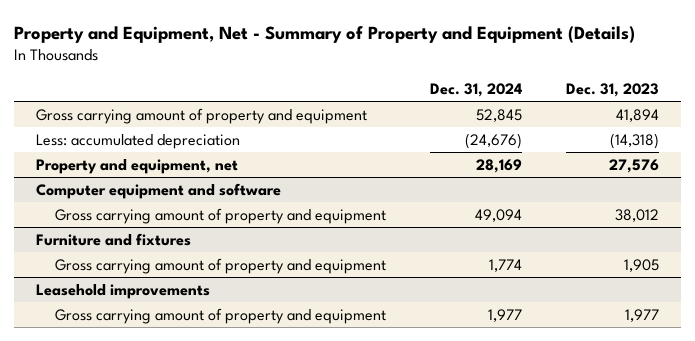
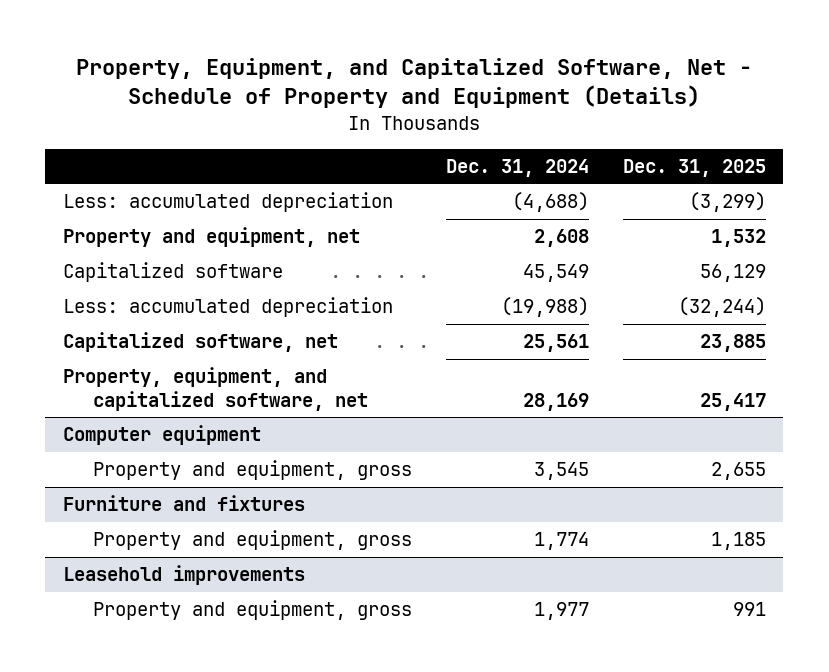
- Property and Equipment, Net - Summary of Property and Equipment (Details)
+ Property, Equipment, and Capitalized Software, Net - Schedule of Property and Equipment (Details)
- | Dec. 31, 2024 | Dec. 31, 2023
+ | Dec. 31, 2024 | Dec. 31, 2025
- Gross carrying amount of property and equipment | 52,845 | 41,894
- Less: accumulated depreciation | (24,676) | (14,318)
- Property and equipment, net | 28,169 | 27,576
- Computer equipment and software
- Gross carrying amount of property and equipment | 49,094 | 38,012
+ Less: accumulated depreciation | (4,688) | (3,299)
+ Property and equipment, net | 2,608 | 1,532
+ Capitalized software | 45,549 | 56,129
+ Less: accumulated depreciation | (19,988) | (32,244)
+ Capitalized software, net | 25,561 | 23,885
+ Property, equipment, and capitalized software, net | 28,169 | 25,417
+ Computer equipment
+ Property and equipment, gross | 3,545 | 2,655
@ Furniture and fixtures
- Gross carrying amount of property and equipment | 1,774 | 1,905
+ Property and equipment, gross | 1,774 | 1,185
@ Leasehold improvements
- Gross carrying amount of property and equipment | 1,977 | 1,977
+ Property and equipment, gross | 1,977 | 991

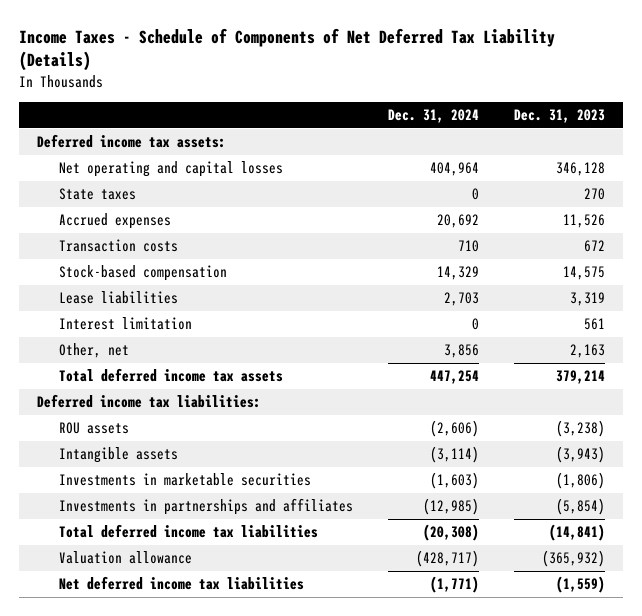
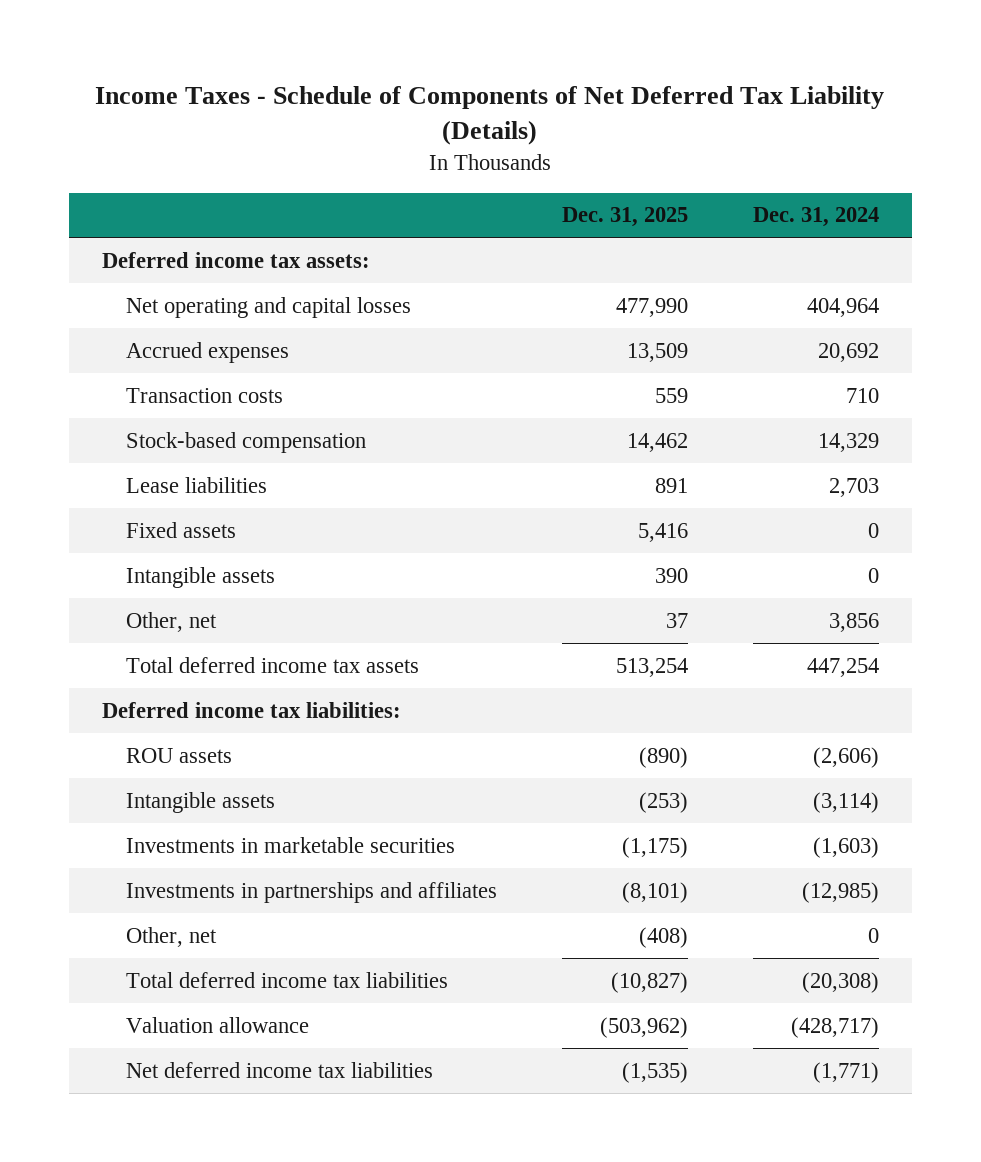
- | Dec. 31, 2024 | Dec. 31, 2023
+ | Dec. 31, 2025 | Dec. 31, 2024
- State taxes | 0 | 270
- Interest limitation | 0 | 561
+ Fixed assets | 5,416 | 0
+ Intangible assets | 390 | 0
+ Other, net | (408) | 0

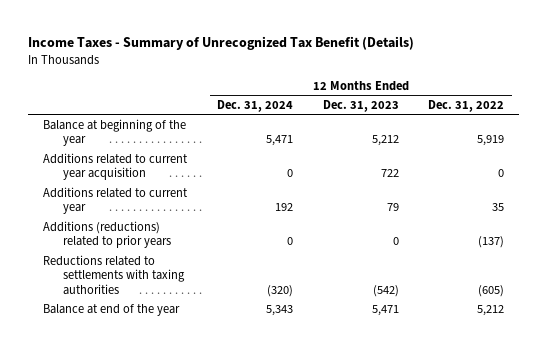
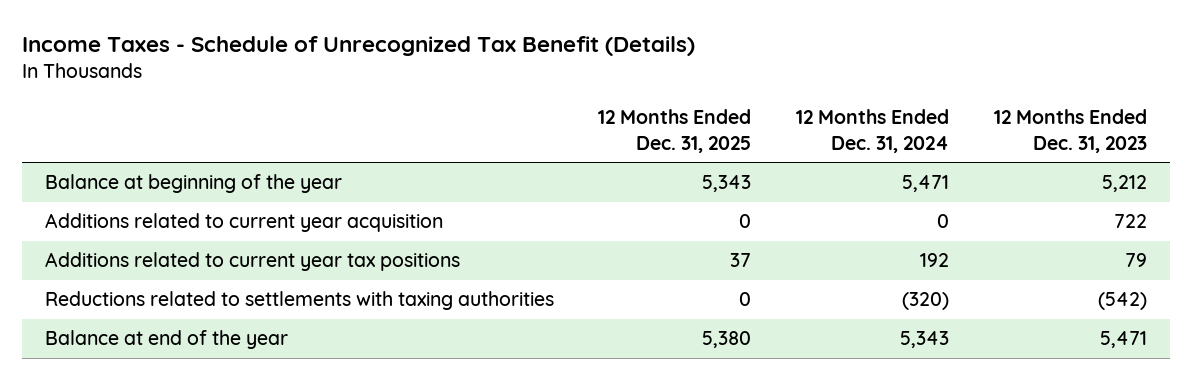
- Income Taxes - Summary of Unrecognized Tax Benefit (Details)
+ Income Taxes - Schedule of Unrecognized Tax Benefit (Details)
- | 12 Months Ended Dec. 31, 2024 | 12 Months Ended Dec. 31, 2023 | 12 Months Ended Dec. 31, 2022
+ | 12 Months Ended Dec. 31, 2025 | 12 Months Ended Dec. 31, 2024 | 12 Months Ended Dec. 31, 2023
- Additions related to current year | 192 | 79 | 35
- Additions (reductions) related to prior years | 0 | 0 | (137)
+ Additions related to current year tax positions | 37 | 192 | 79

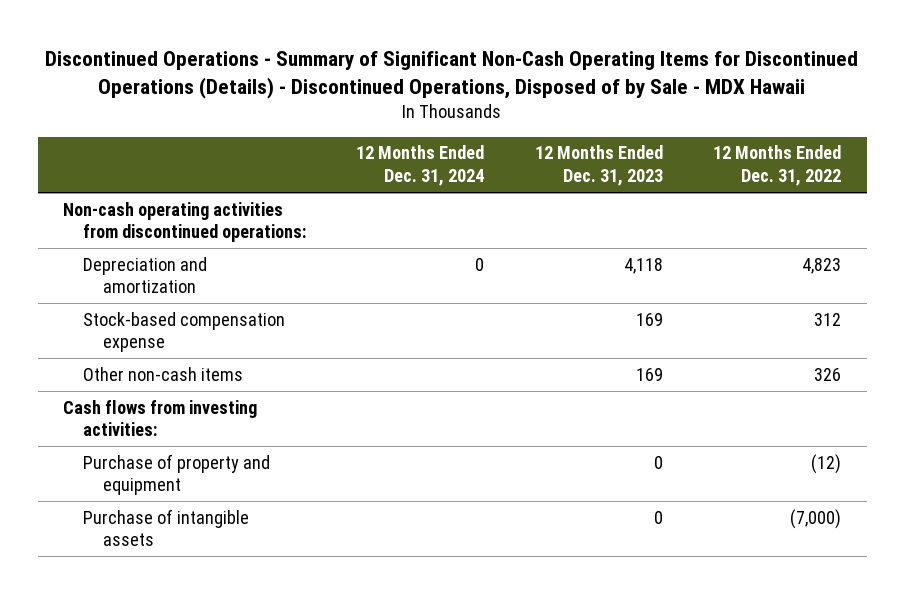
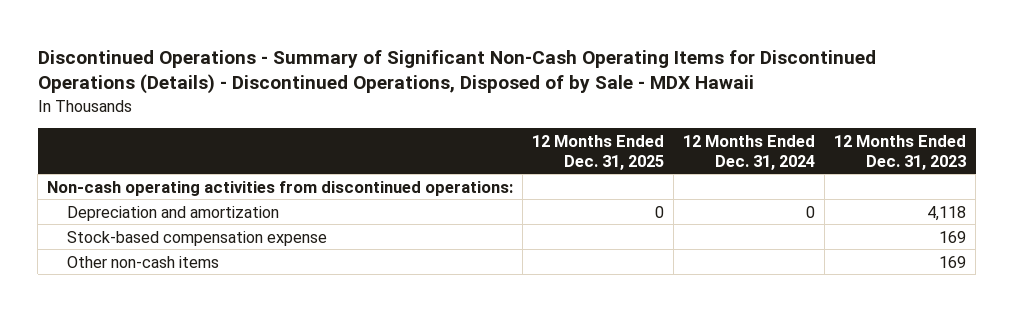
- | 12 Months Ended Dec. 31, 2024 | 12 Months Ended Dec. 31, 2023 | 12 Months Ended Dec. 31, 2022
+ | 12 Months Ended Dec. 31, 2025 | 12 Months Ended Dec. 31, 2024 | 12 Months Ended Dec. 31, 2023
- Cash flows from investing activities:
- Purchase of property and equipment | | 0 | (12)
- Purchase of intangible assets | | 0 | (7,000)

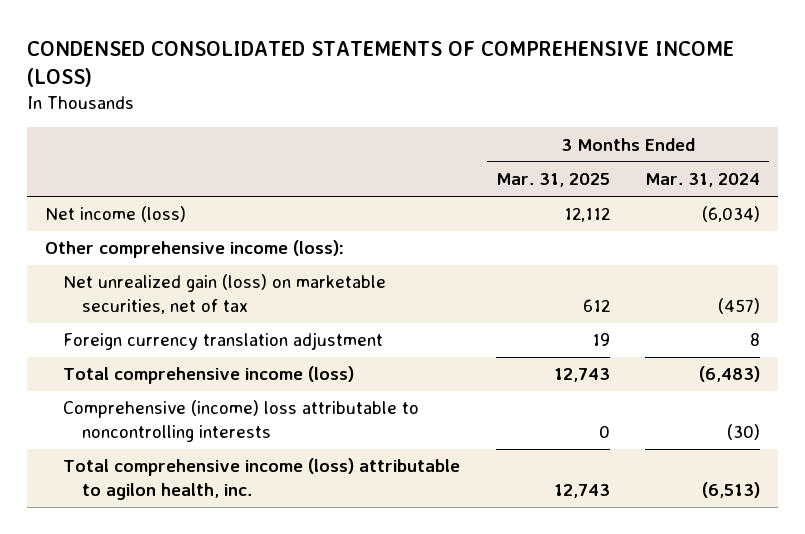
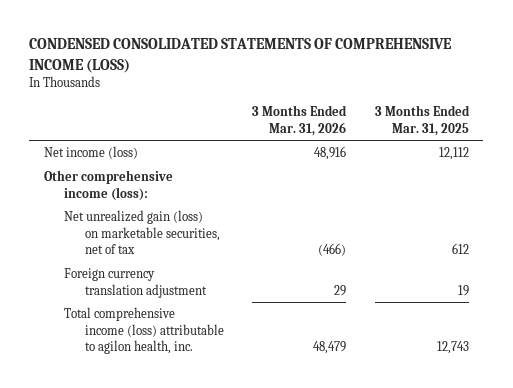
- | 3 Months Ended Mar. 31, 2025 | 3 Months Ended Mar. 31, 2024
+ | 3 Months Ended Mar. 31, 2026 | 3 Months Ended Mar. 31, 2025
- Total comprehensive income (loss) | 12,743 | (6,483)
- Comprehensive (income) loss attributable to noncontrolling interests | 0 | (30)

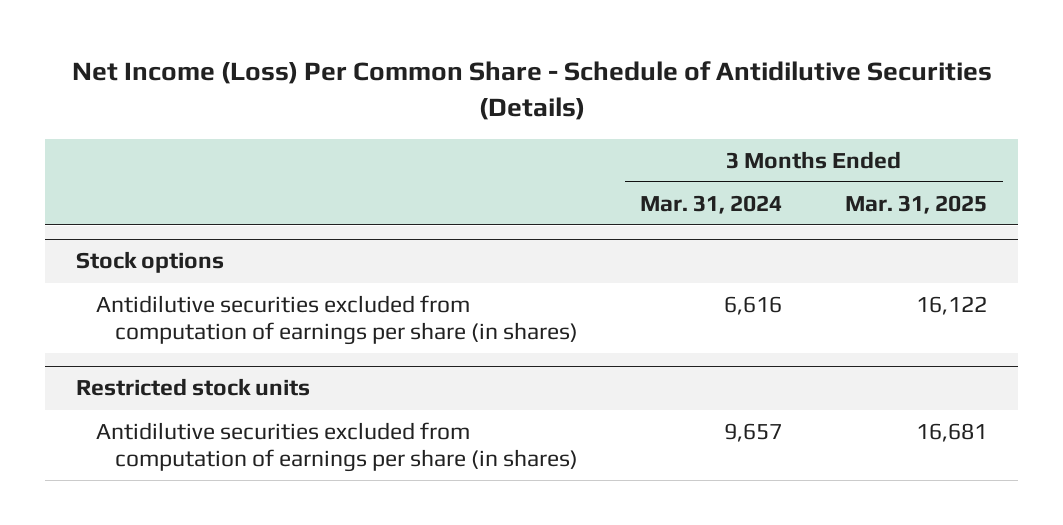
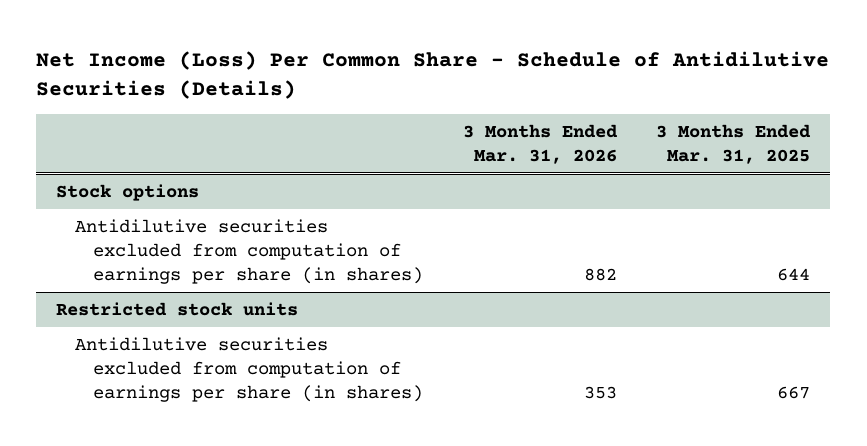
- | 3 Months Ended Mar. 31, 2024 | 3 Months Ended Mar. 31, 2025
+ | 3 Months Ended Mar. 31, 2026 | 3 Months Ended Mar. 31, 2025
@ Stock options
- Antidilutive securities excluded from computation of earnings per share (in shares) | 6,616 | 16,122
+ Antidilutive securities excluded from computation of earnings per share (in shares) | 882 | 644
@ Restricted stock units
- Antidilutive securities excluded from computation of earnings per share (in shares) | 9,657 | 16,681
+ Antidilutive securities excluded from computation of earnings per share (in shares) | 353 | 667

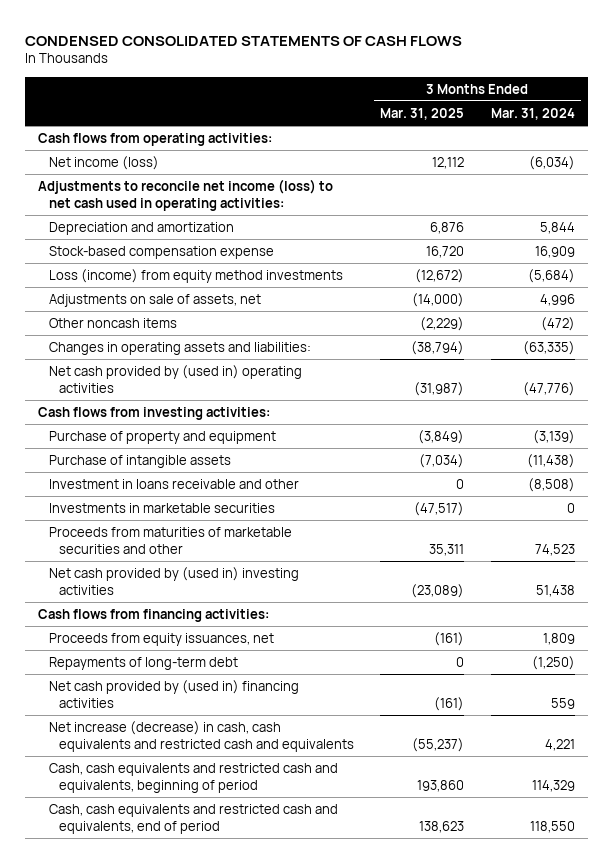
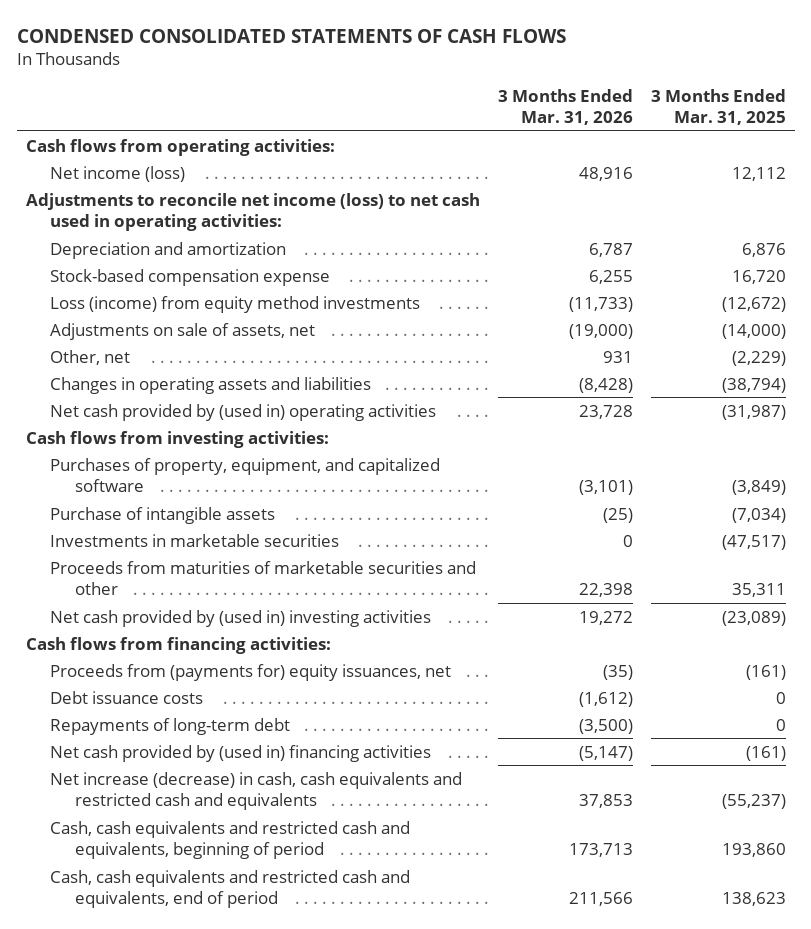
- | 3 Months Ended Mar. 31, 2025 | 3 Months Ended Mar. 31, 2024
+ | 3 Months Ended Mar. 31, 2026 | 3 Months Ended Mar. 31, 2025
- Other noncash items | (2,229) | (472)
- Changes in operating assets and liabilities: | (38,794) | (63,335)
+ Other, net | 931 | (2,229)
+ Changes in operating assets and liabilities | (8,428) | (38,794)
- Purchase of property and equipment | (3,849) | (3,139)
+ Purchases of property, equipment, and capitalized software | (3,101) | (3,849)
- Investment in loans receivable and other | 0 | (8,508)
- Proceeds from equity issuances, net | (161) | 1,809
+ Proceeds from (payments for) equity issuances, net | (35) | (161)
+ Debt issuance costs | (1,612) | 0

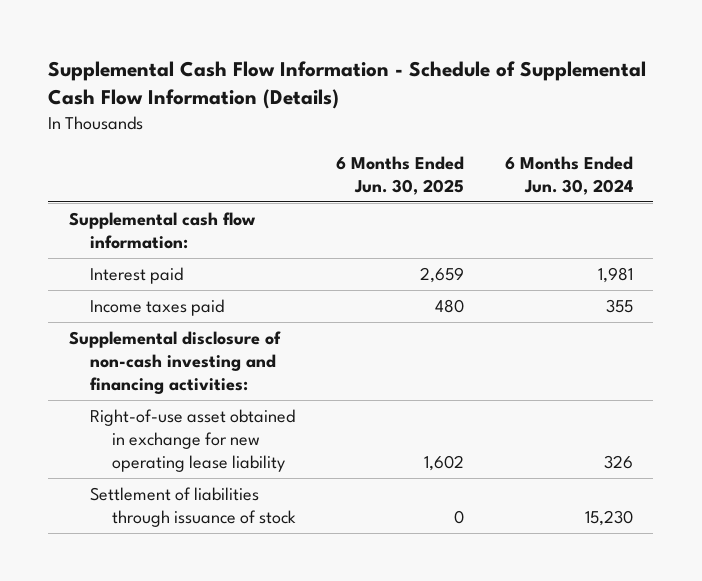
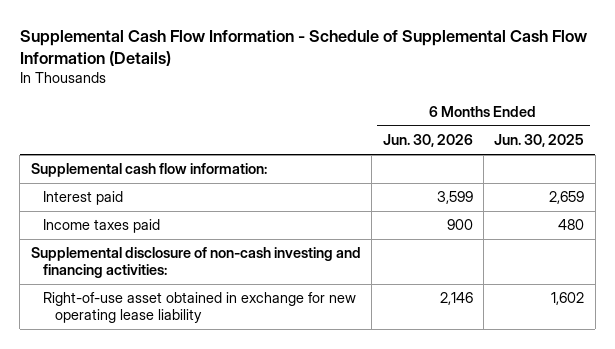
- | 6 Months Ended Jun. 30, 2025 | 6 Months Ended Jun. 30, 2024
+ | 6 Months Ended Jun. 30, 2026 | 6 Months Ended Jun. 30, 2025
- Settlement of liabilities through issuance of stock | 0 | 15,230

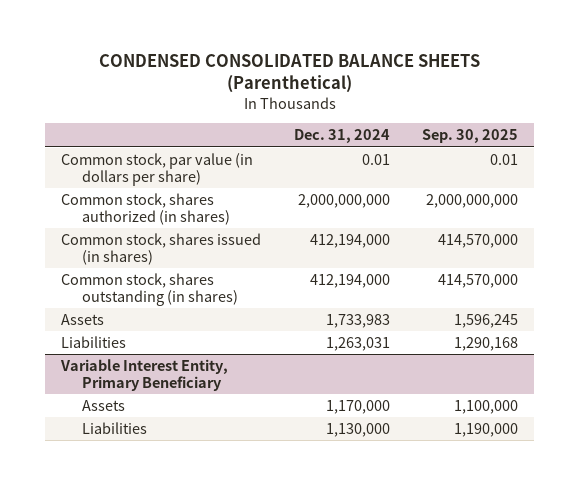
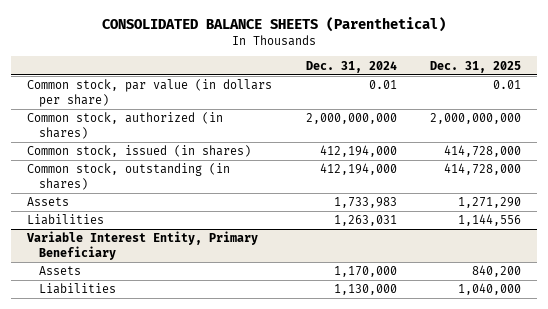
- CONDENSED CONSOLIDATED BALANCE SHEETS (Parenthetical)
+ CONSOLIDATED BALANCE SHEETS (Parenthetical)
- | Dec. 31, 2024 | Sep. 30, 2025
+ | Dec. 31, 2024 | Dec. 31, 2025
- Common stock, shares authorized (in shares) | 2,000,000,000 | 2,000,000,000
- Common stock, shares issued (in shares) | 412,194,000 | 414,570,000
- Common stock, shares outstanding (in shares) | 412,194,000 | 414,570,000
+ Common stock, authorized (in shares) | 2,000,000,000 | 2,000,000,000
+ Common stock, issued (in shares) | 412,194,000 | 414,728,000
+ Common stock, outstanding (in shares) | 412,194,000 | 414,728,000

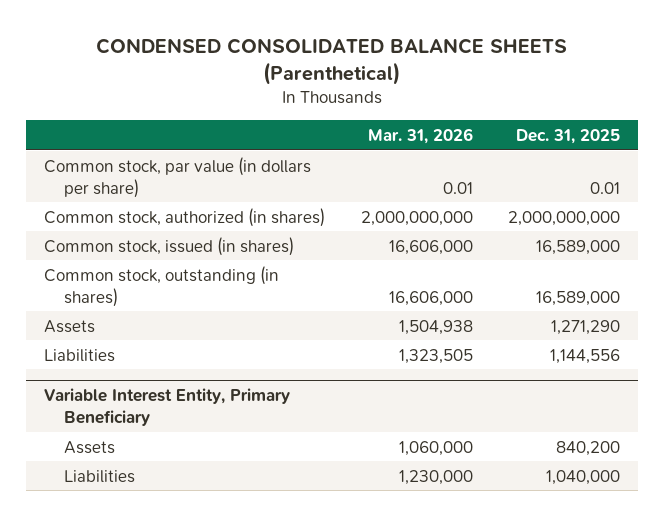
- CONSOLIDATED BALANCE SHEETS (Parenthetical)
+ CONDENSED CONSOLIDATED BALANCE SHEETS (Parenthetical)
- | Dec. 31, 2024 | Dec. 31, 2025
+ | Mar. 31, 2026 | Dec. 31, 2025
- Common stock, issued (in shares) | 412,194,000 | 414,728,000
- Common stock, outstanding (in shares) | 412,194,000 | 414,728,000
+ Common stock, issued (in shares) | 16,606,000 | 16,589,000
+ Common stock, outstanding (in shares) | 16,606,000 | 16,589,000

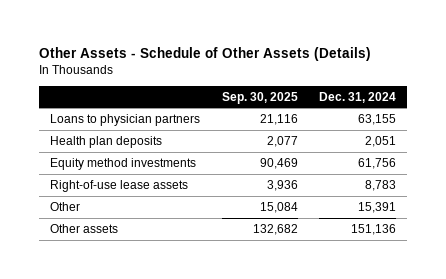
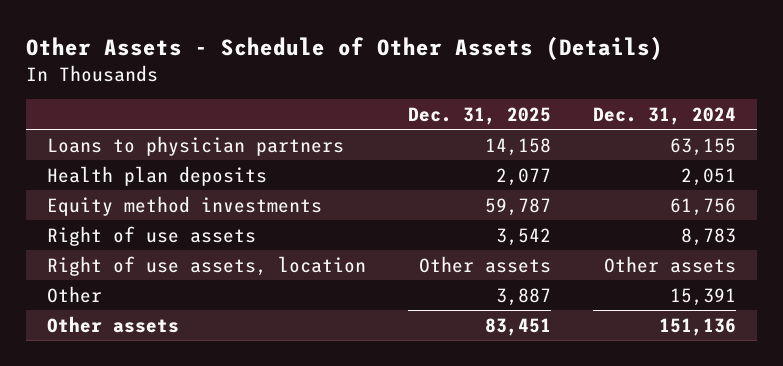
- | Sep. 30, 2025 | Dec. 31, 2024
+ | Dec. 31, 2025 | Dec. 31, 2024
- Right-of-use lease assets | 3,936 | 8,783
+ Right of use assets | 3,542 | 8,783
+ Right of use assets, location | Other assets | Other assets

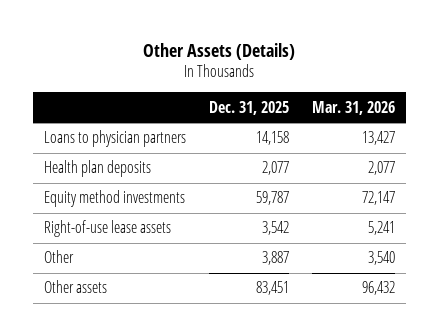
- Other Assets - Schedule of Other Assets (Details)
+ Other Assets (Details)
- | Dec. 31, 2025 | Dec. 31, 2024
+ | Dec. 31, 2025 | Mar. 31, 2026
- Right of use assets | 3,542 | 8,783
- Right of use assets, location | Other assets | Other assets
+ Right-of-use lease assets | 3,542 | 5,241

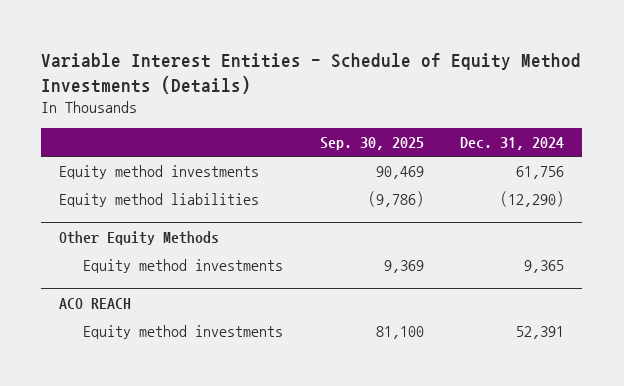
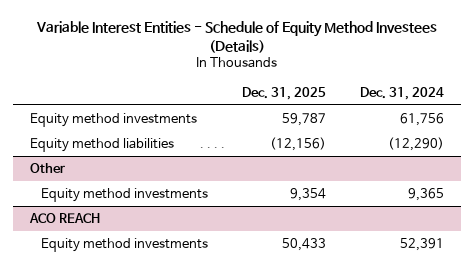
- Variable Interest Entities - Schedule of Equity Method Investments (Details)
+ Variable Interest Entities - Schedule of Equity Method Investees (Details)
- | Sep. 30, 2025 | Dec. 31, 2024
+ | Dec. 31, 2025 | Dec. 31, 2024
- Other Equity Methods
+ Other

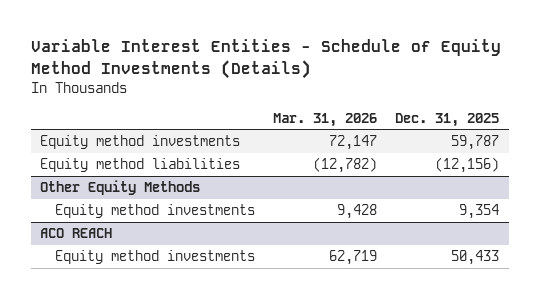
- Variable Interest Entities - Schedule of Equity Method Investees (Details)
+ Variable Interest Entities - Schedule of Equity Method Investments (Details)
- | Dec. 31, 2025 | Dec. 31, 2024
+ | Mar. 31, 2026 | Dec. 31, 2025
- Other
+ Other Equity Methods

